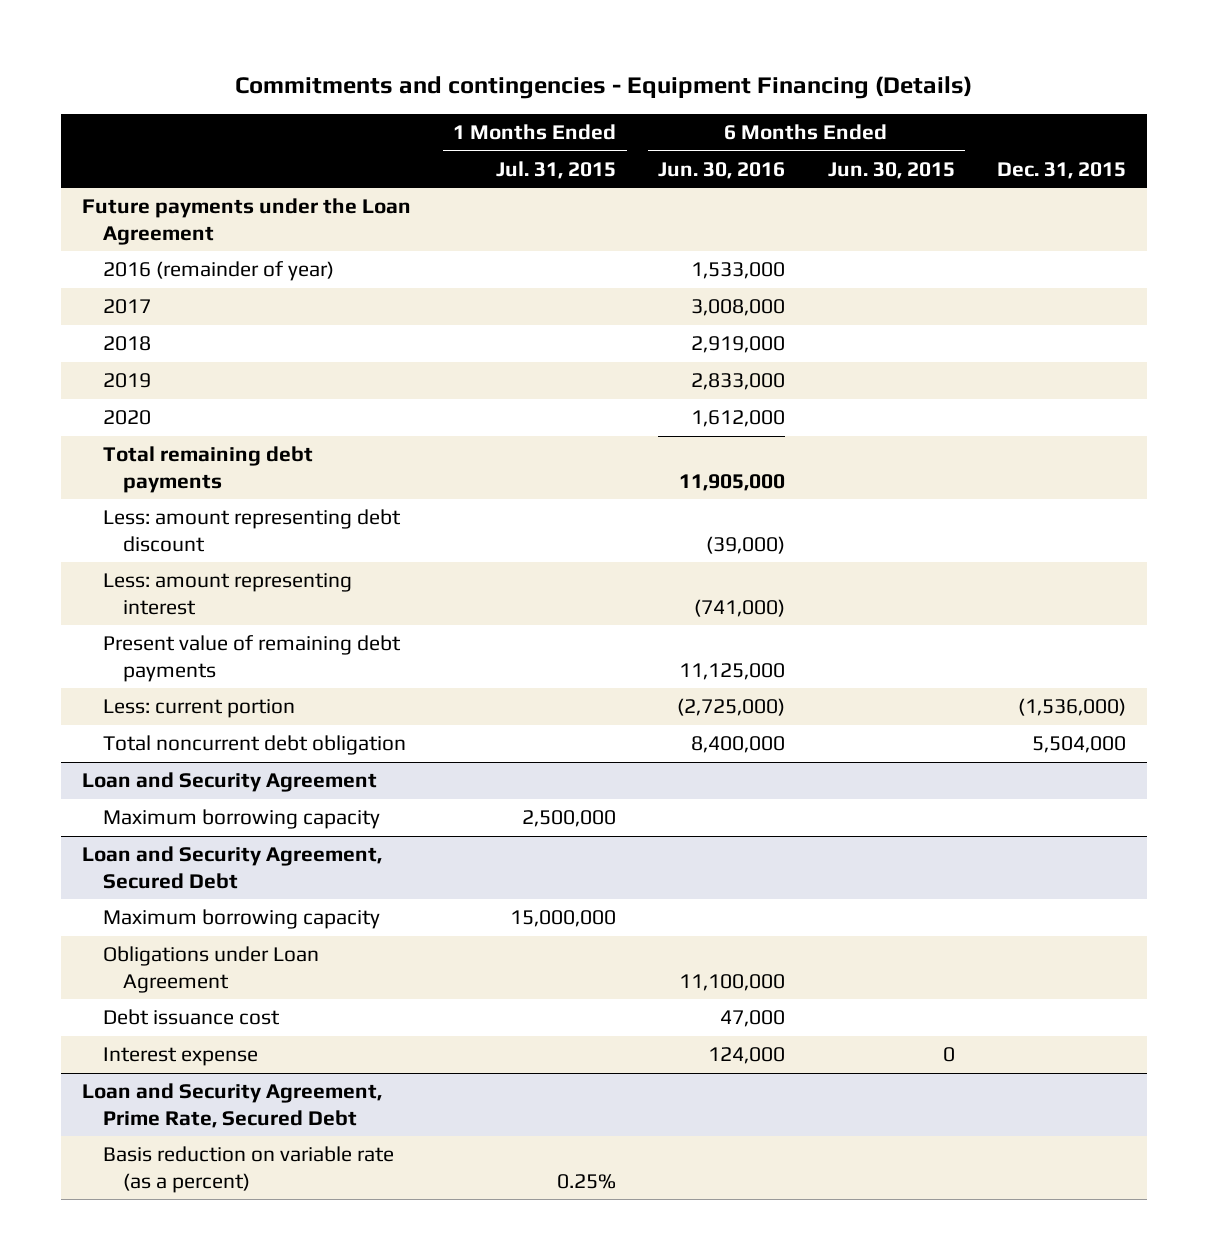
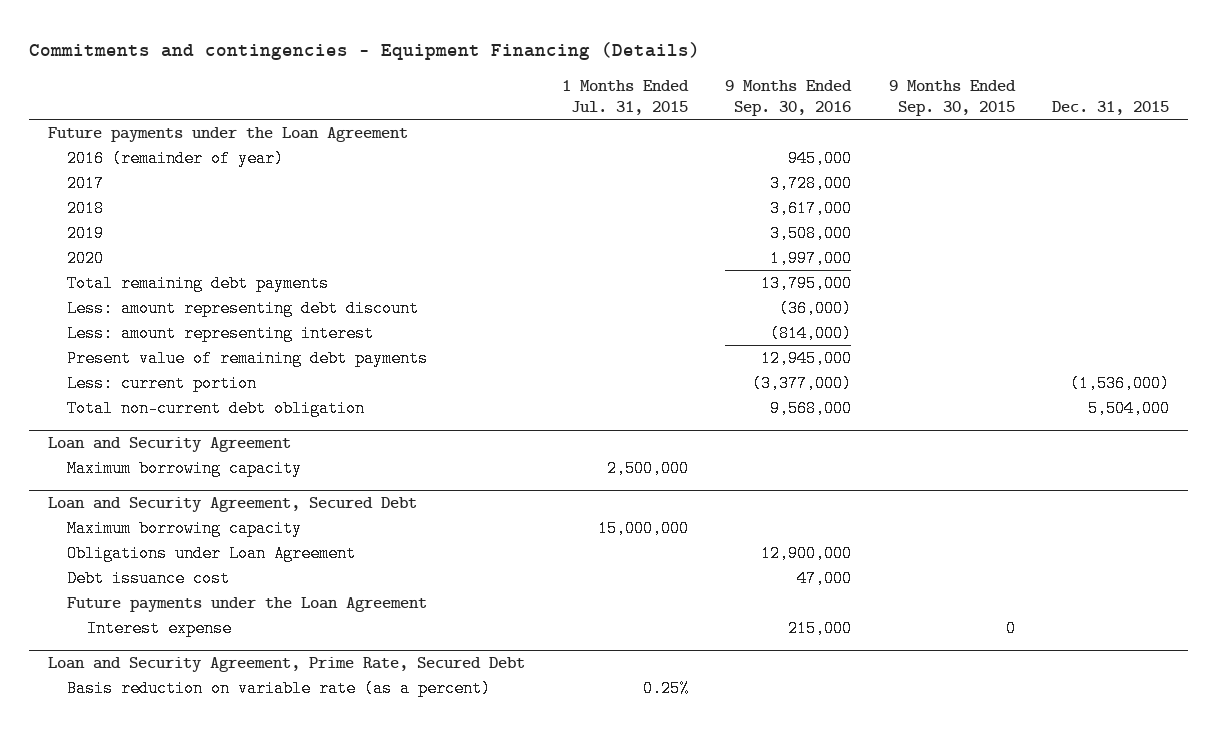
- | 1 Months Ended Jul. 31, 2015 | 6 Months Ended Jun. 30, 2016 | 6 Months Ended Jun. 30, 2015 | Dec. 31, 2015
+ | 1 Months Ended Jul. 31, 2015 | 9 Months Ended Sep. 30, 2016 | 9 Months Ended Sep. 30, 2015 | Dec. 31, 2015
- Total noncurrent debt obligation | | 8,400,000 | | 5,504,000
+ Total non-current debt obligation | | 9,568,000 | | 5,504,000
@ Loan and Security Agreement, Secured Debt
+ Future payments under the Loan Agreement

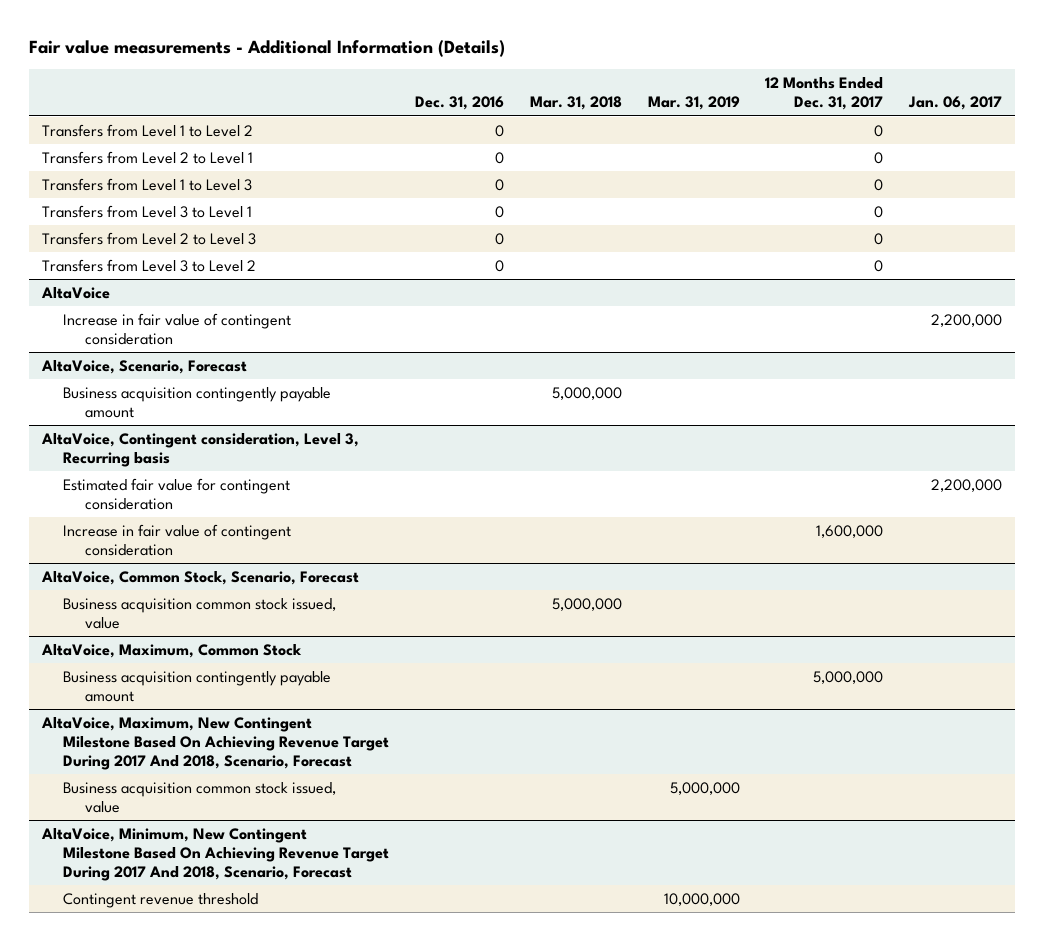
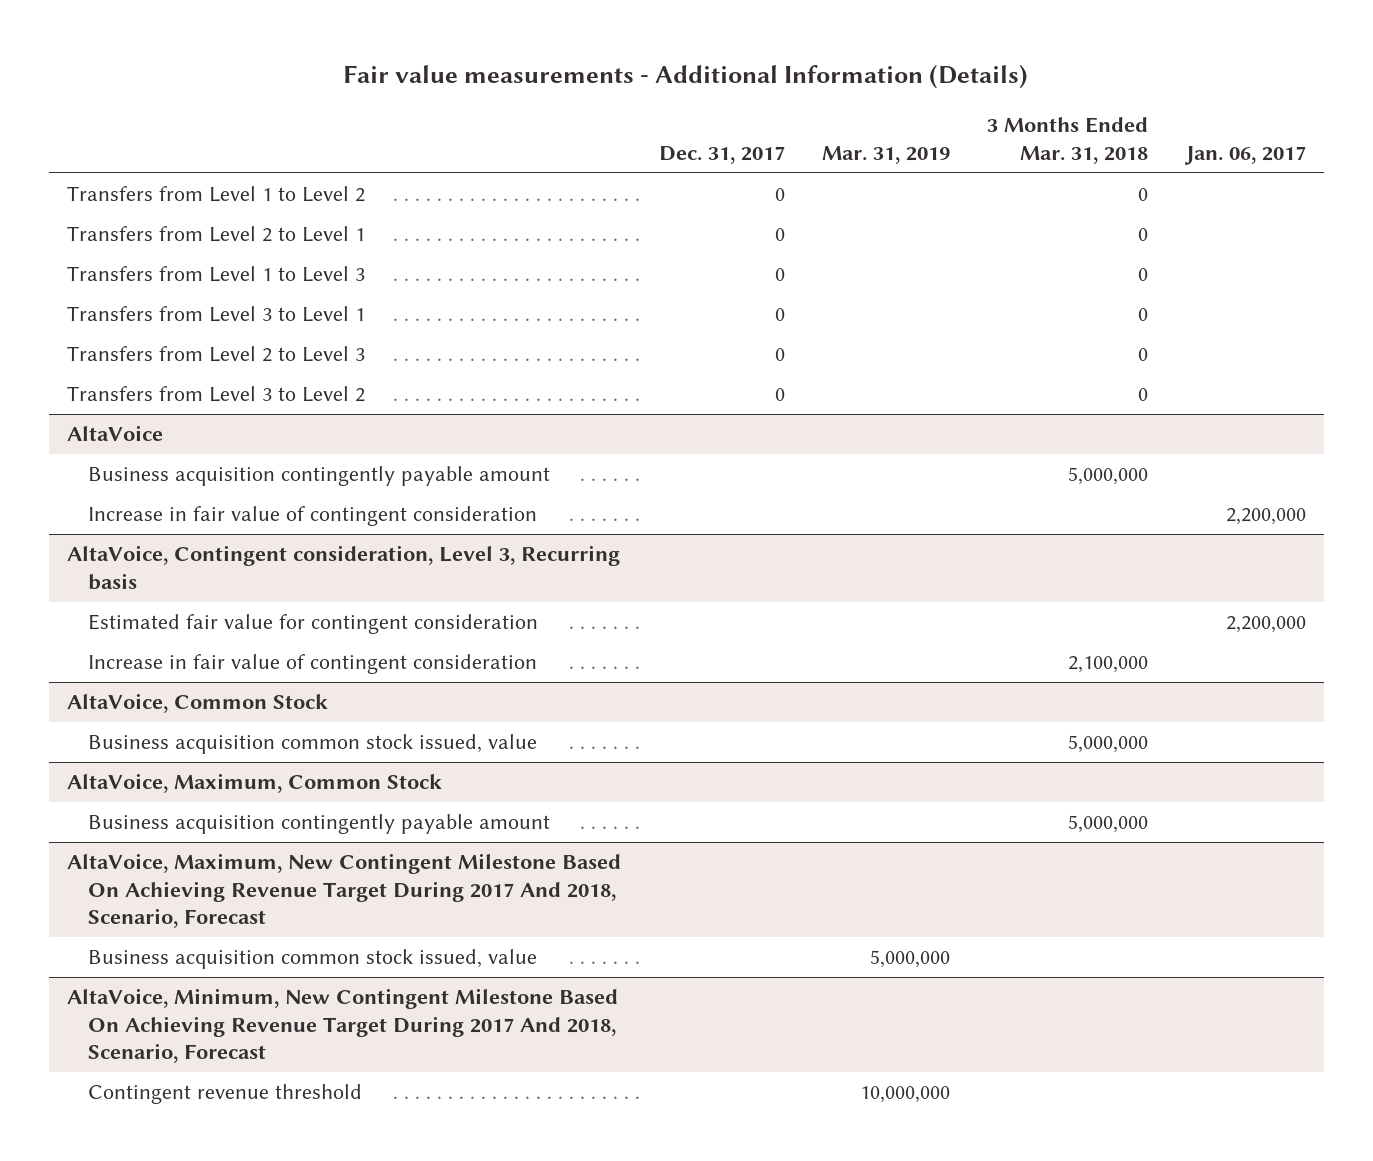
- | Dec. 31, 2016 | Mar. 31, 2018 | Mar. 31, 2019 | 12 Months Ended Dec. 31, 2017 | Jan. 06, 2017
+ | Dec. 31, 2017 | Mar. 31, 2019 | 3 Months Ended Mar. 31, 2018 | Jan. 06, 2017
@ AltaVoice
+ Business acquisition contingently payable amount | | | 5,000,000 |
- AltaVoice, Scenario, Forecast
- Business acquisition contingently payable amount | | 5,000,000 | | |
- AltaVoice, Common Stock, Scenario, Forecast
+ AltaVoice, Common Stock

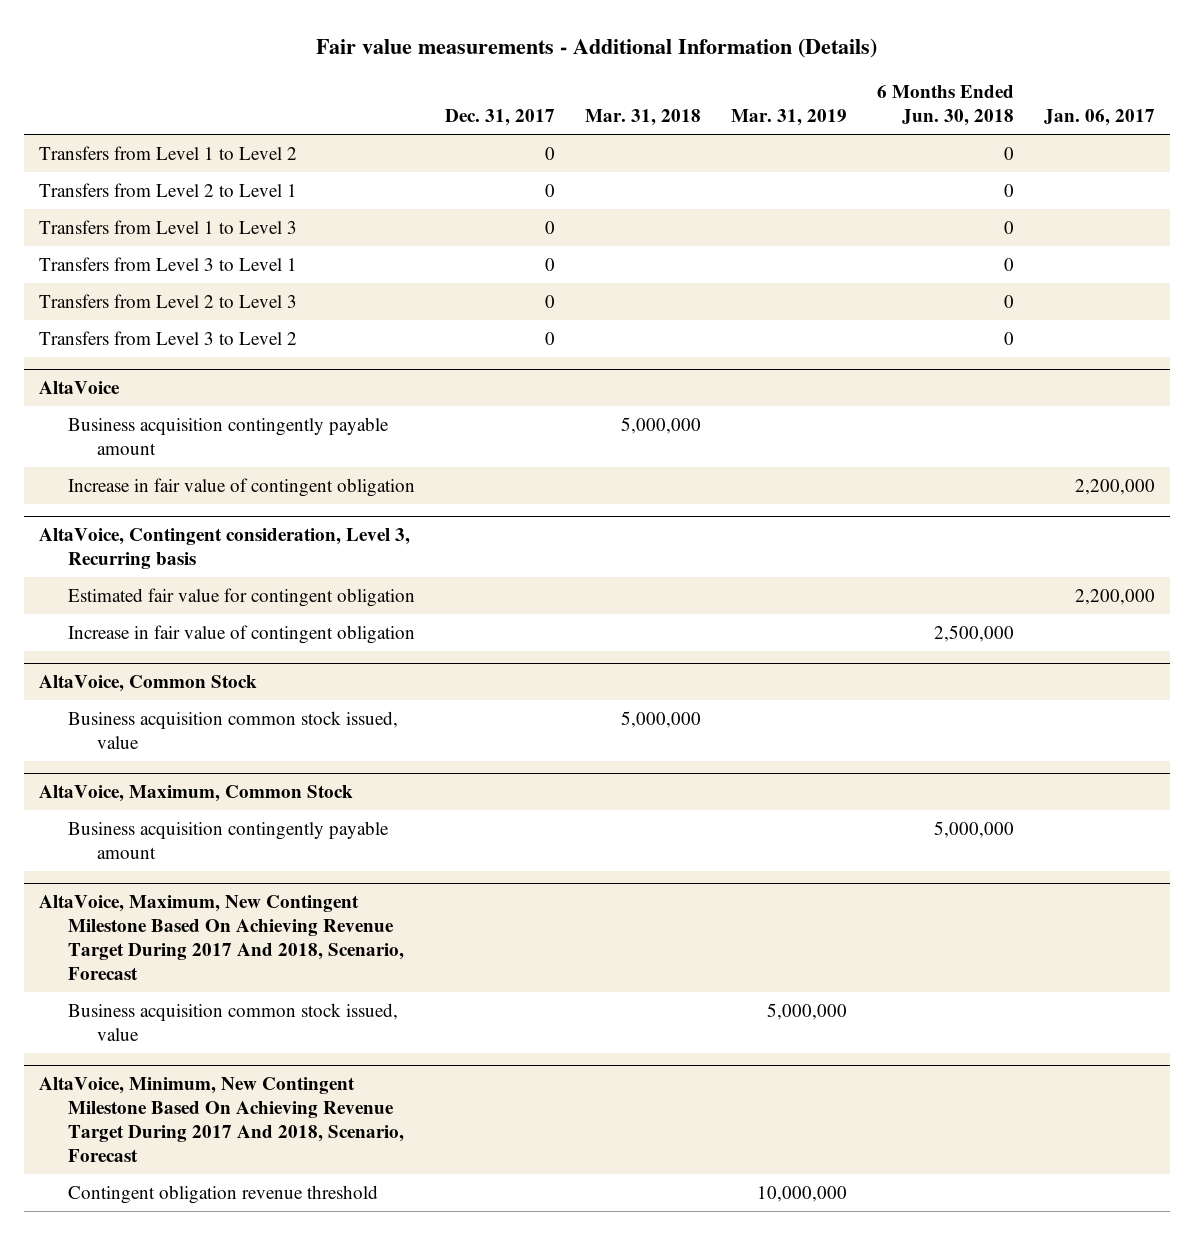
- | Dec. 31, 2017 | Mar. 31, 2019 | 3 Months Ended Mar. 31, 2018 | Jan. 06, 2017
+ | Dec. 31, 2017 | Mar. 31, 2018 | Mar. 31, 2019 | 6 Months Ended Jun. 30, 2018 | Jan. 06, 2017
@ AltaVoice
- Increase in fair value of contingent consideration | | | | 2,200,000
+ Increase in fair value of contingent obligation | | | | | 2,200,000
@ AltaVoice, Contingent consideration, Level 3, Recurring basis
- Estimated fair value for contingent consideration | | | | 2,200,000
- Increase in fair value of contingent consideration | | | 2,100,000 |
+ Estimated fair value for contingent obligation | | | | | 2,200,000
+ Increase in fair value of contingent obligation | | | | 2,500,000 |
@ AltaVoice, Minimum, New Contingent Milestone Based On Achieving Revenue Target During 2017 And 2018, Scenario, Forecast
- Contingent revenue threshold | | 10,000,000 | |
+ Contingent obligation revenue threshold | | | 10,000,000 | |

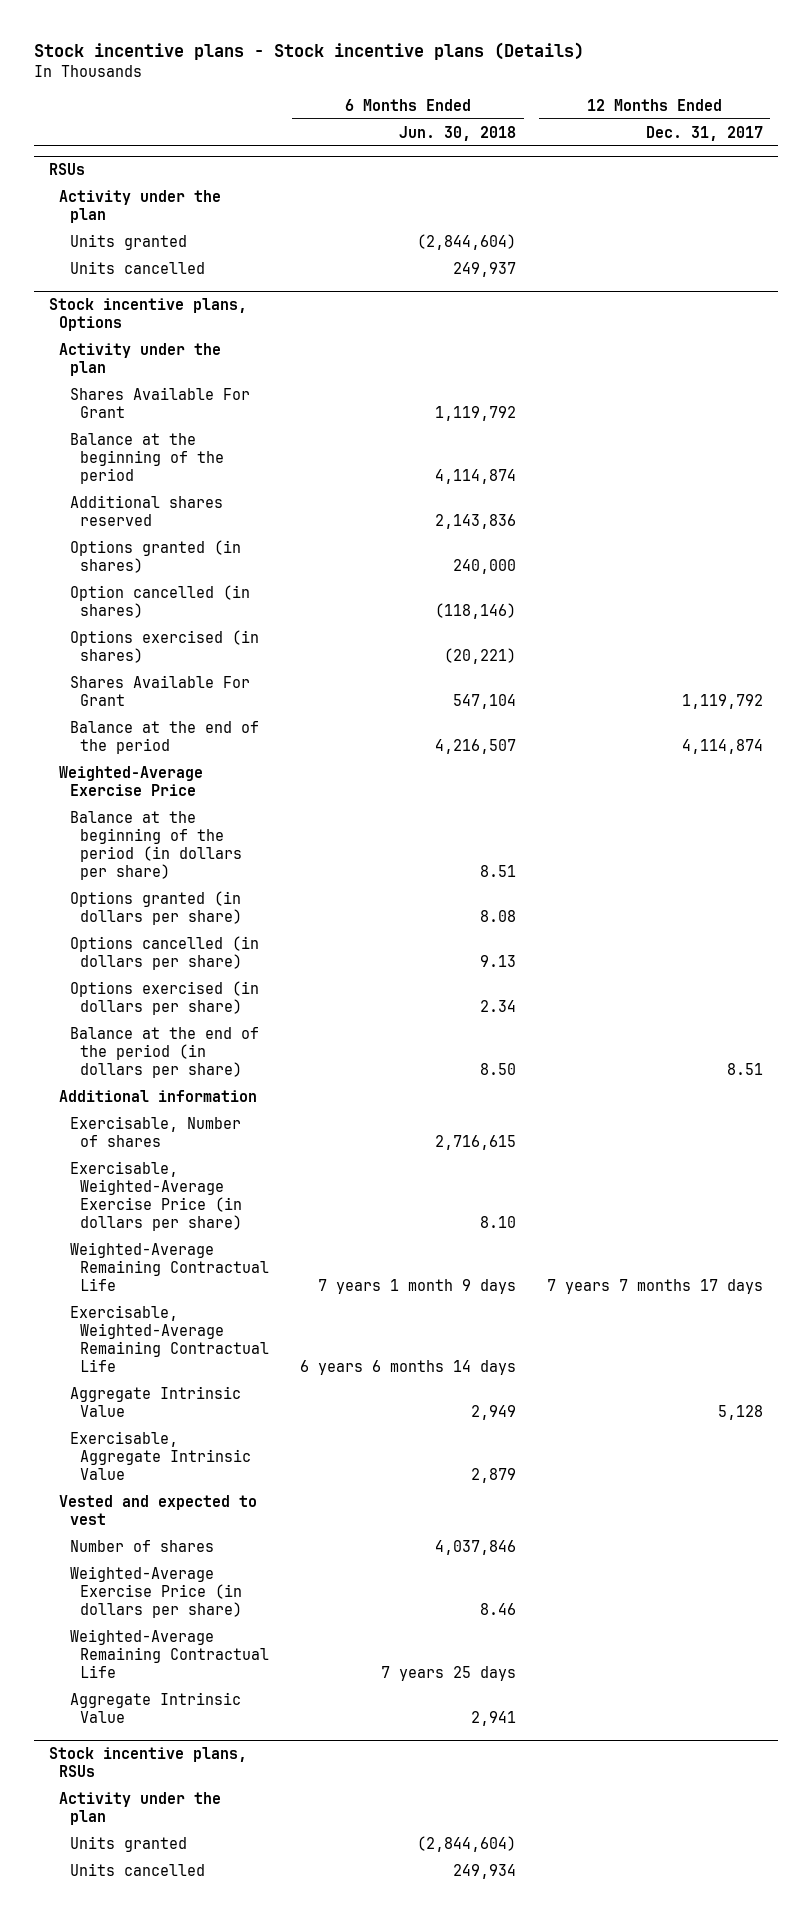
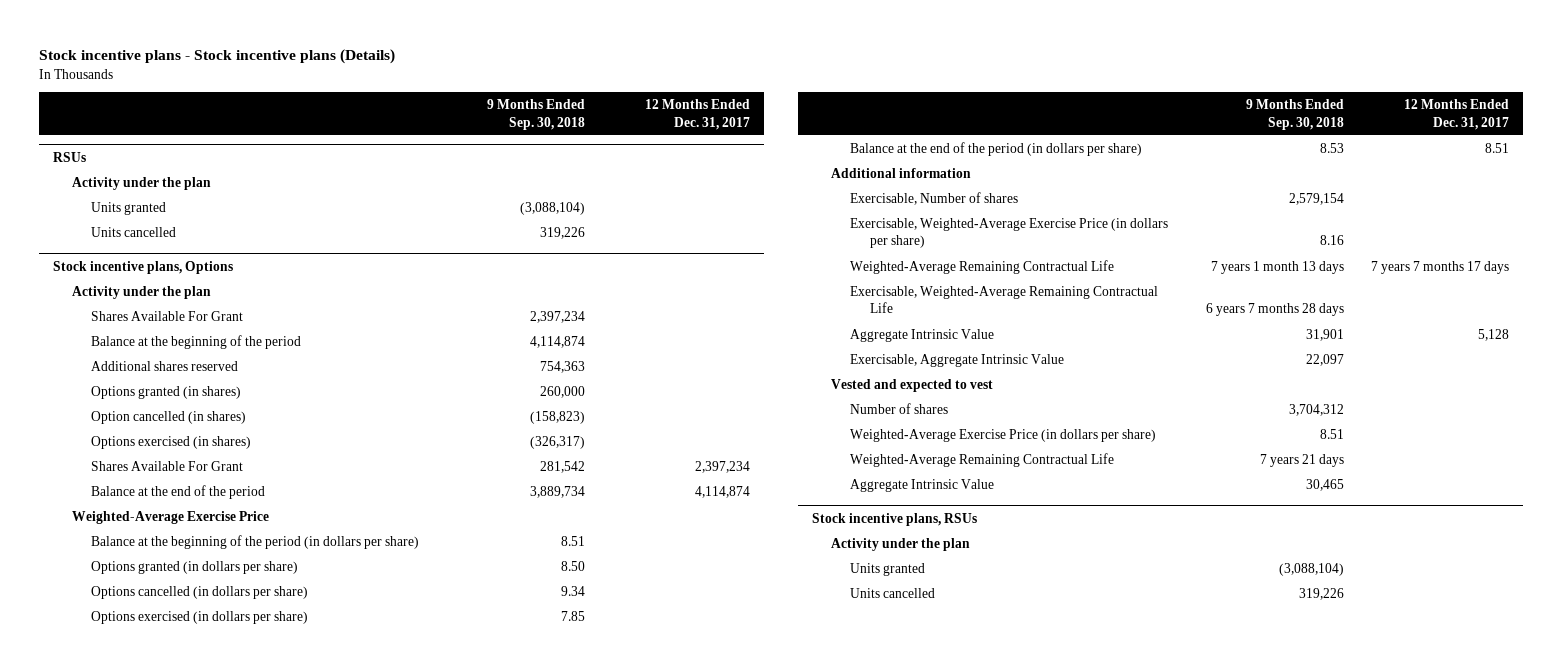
- | 6 Months Ended Jun. 30, 2018 | 12 Months Ended Dec. 31, 2017
+ | 9 Months Ended Sep. 30, 2018 | 12 Months Ended Dec. 31, 2017
@ Stock incentive plans, Options
- Shares Available For Grant | 547,104 | 1,119,792
+ Shares Available For Grant | 281,542 | 2,397,234

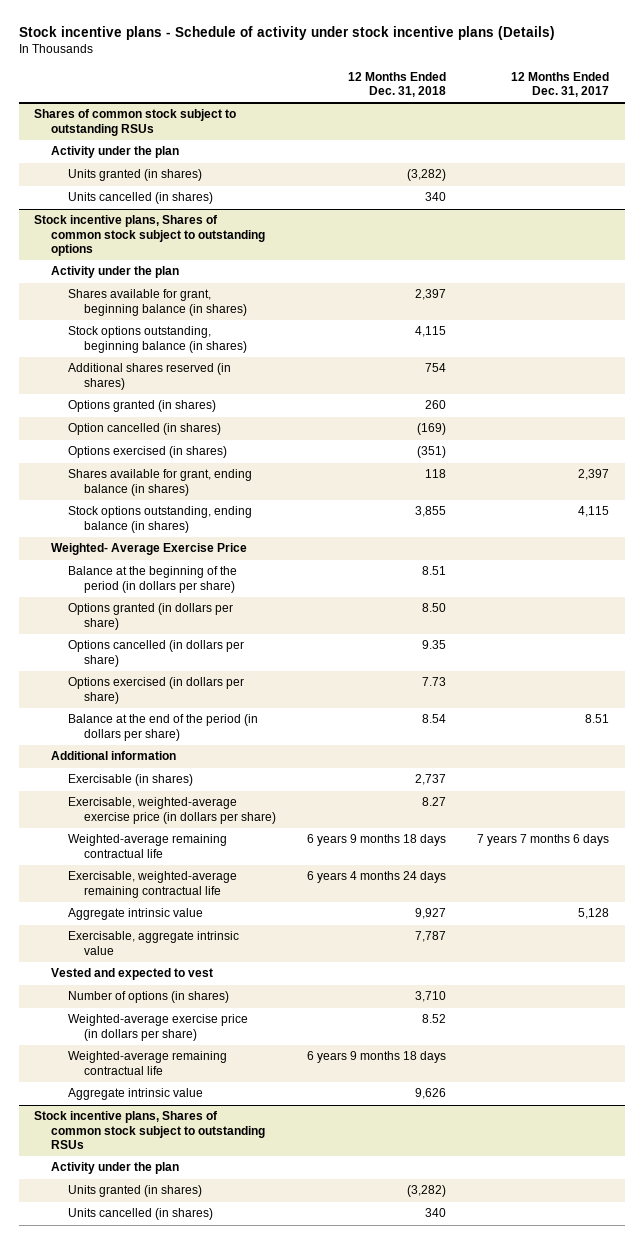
- Stock incentive plans - Stock incentive plans (Details)
+ Stock incentive plans - Schedule of activity under stock incentive plans (Details)
- | 9 Months Ended Sep. 30, 2018 | 12 Months Ended Dec. 31, 2017
+ | 12 Months Ended Dec. 31, 2018 | 12 Months Ended Dec. 31, 2017
- RSUs
+ Shares of common stock subject to outstanding RSUs
- Units granted | (3,088,104) |
- Units cancelled | 319,226 |
- Stock incentive plans, Options
+ Units granted (in shares) | (3,282) |
+ Units cancelled (in shares) | 340 |
+ Stock incentive plans, Shares of common stock subject to outstanding options
- Shares Available For Grant | 2,397,234 |
- Balance at the beginning of the period | 4,114,874 |
- Additional shares reserved | 754,363 |
+ Shares available for grant, beginning balance (in shares) | 2,397 |
+ Stock options outstanding, beginning balance (in shares) | 4,115 |
+ Additional shares reserved (in shares) | 754 |
- Shares Available For Grant | 281,542 | 2,397,234
- Balance at the end of the period | 3,889,734 | 4,114,874
- Weighted-Average Exercise Price
+ Shares available for grant, ending balance (in shares) | 118 | 2,397
+ Stock options outstanding, ending balance (in shares) | 3,855 | 4,115
+ Weighted- Average Exercise Price
- Exercisable, Number of shares | 2,579,154 |
- Exercisable, Weighted-Average Exercise Price (in dollars per share) | 8.16 |
- Weighted-Average Remaining Contractual Life | 7 years 1 month 13 days | 7 years 7 months 17 days
- Exercisable, Weighted-Average Remaining Contractual Life | 6 years 7 months 28 days |
- Aggregate Intrinsic Value | 31,901 | 5,128
- Exercisable, Aggregate Intrinsic Value | 22,097 |
+ Exercisable (in shares) | 2,737 |
+ Exercisable, weighted-average exercise price (in dollars per share) | 8.27 |
+ Weighted-average remaining contractual life | 6 years 9 months 18 days | 7 years 7 months 6 days
+ Exercisable, weighted-average remaining contractual life | 6 years 4 months 24 days |
+ Aggregate intrinsic value | 9,927 | 5,128
+ Exercisable, aggregate intrinsic value | 7,787 |
- Number of shares | 3,704,312 |
- Weighted-Average Exercise Price (in dollars per share) | 8.51 |
- Weighted-Average Remaining Contractual Life | 7 years 21 days |
- Aggregate Intrinsic Value | 30,465 |
- Stock incentive plans, RSUs
+ Number of options (in shares) | 3,710 |
+ Weighted-average exercise price (in dollars per share) | 8.52 |
+ Weighted-average remaining contractual life | 6 years 9 months 18 days |
+ Aggregate intrinsic value | 9,626 |
+ Stock incentive plans, Shares of common stock subject to outstanding RSUs
- Units granted | (3,088,104) |
- Units cancelled | 319,226 |
+ Units granted (in shares) | (3,282) |
+ Units cancelled (in shares) | 340 |

